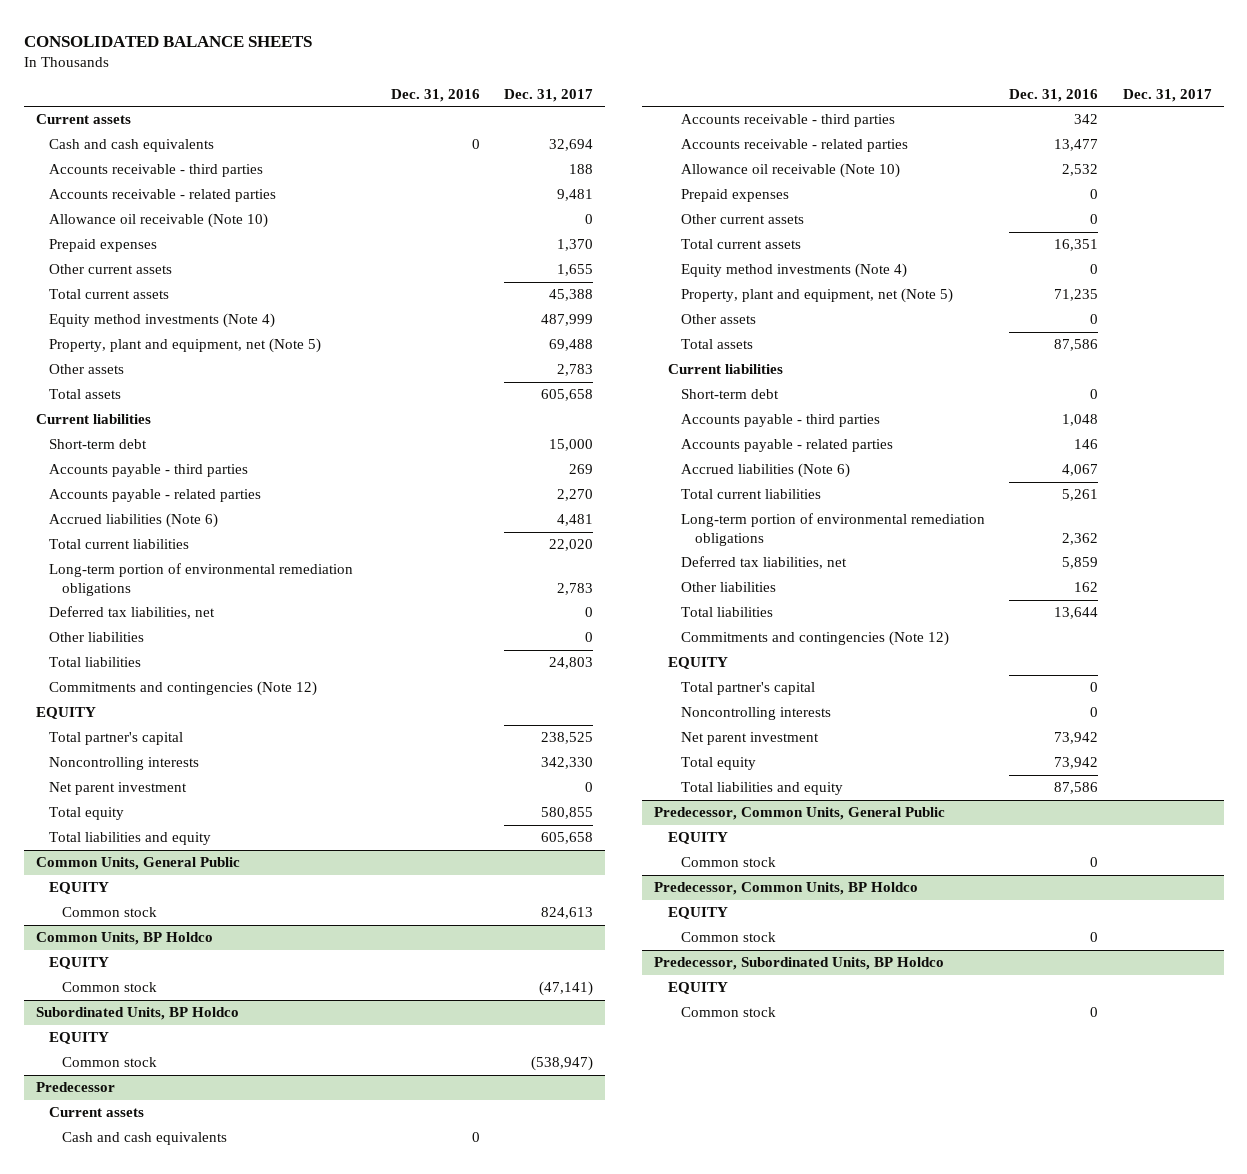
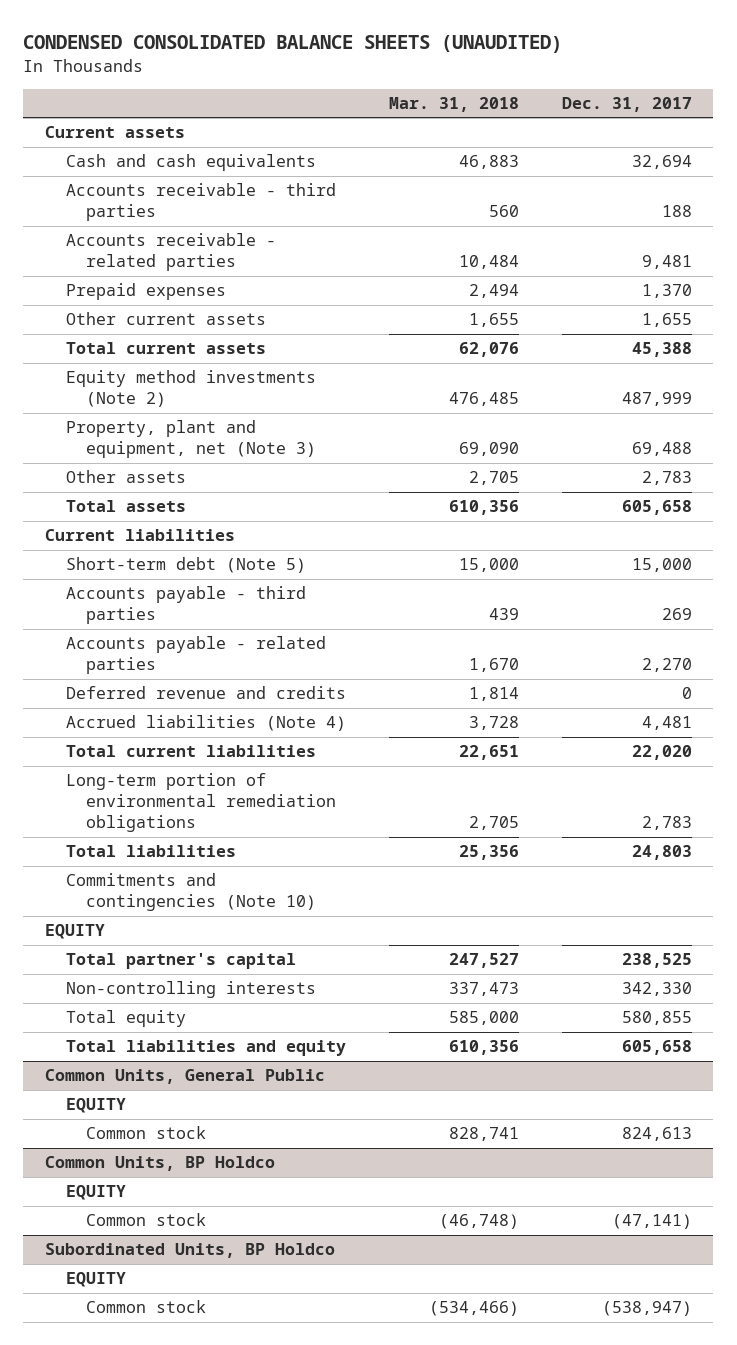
- CONSOLIDATED BALANCE SHEETS
+ CONDENSED CONSOLIDATED BALANCE SHEETS (UNAUDITED)
- | Dec. 31, 2016 | Dec. 31, 2017
+ | Mar. 31, 2018 | Dec. 31, 2017
- Allowance oil receivable (Note 10) | | 0
- Equity method investments (Note 4) | | 487,999
- Property, plant and equipment, net (Note 5) | | 69,488
+ Equity method investments (Note 2) | 476,485 | 487,999
+ Property, plant and equipment, net (Note 3) | 69,090 | 69,488
- Short-term debt | | 15,000
+ Short-term debt (Note 5) | 15,000 | 15,000
- Accrued liabilities (Note 6) | | 4,481
+ Deferred revenue and credits | 1,814 | 0
+ Accrued liabilities (Note 4) | 3,728 | 4,481
- Deferred tax liabilities, net | | 0
- Other liabilities | | 0
- Commitments and contingencies (Note 12)
+ Commitments and contingencies (Note 10)
- Noncontrolling interests | | 342,330
- Net parent investment | | 0
+ Non-controlling interests | 337,473 | 342,330
- Predecessor
- Current assets
- Cash and cash equivalents | 0 |
- Accounts receivable - third parties | 342 |
- Accounts receivable - related parties | 13,477 |
- Allowance oil receivable (Note 10) | 2,532 |
- Prepaid expenses | 0 |
- Other current assets | 0 |
- Total current assets | 16,351 |
- Equity method investments (Note 4) | 0 |
- Property, plant and equipment, net (Note 5) | 71,235 |
- Other assets | 0 |
- Total assets | 87,586 |
- Current liabilities
- Short-term debt | 0 |
- Accounts payable - third parties | 1,048 |
- Accounts payable - related parties | 146 |
- Accrued liabilities (Note 6) | 4,067 |
- Total current liabilities | 5,261 |
- Long-term portion of environmental remediation obligations | 2,362 |
- Deferred tax liabilities, net | 5,859 |
- Other liabilities | 162 |
- Total liabilities | 13,644 |
- Commitments and contingencies (Note 12)
- EQUITY
- Total partner's capital | 0 |
- Noncontrolling interests | 0 |
- Net parent investment | 73,942 |
- Total equity | 73,942 |
- Total liabilities and equity | 87,586 |
- Predecessor, Common Units, General Public
- EQUITY
- Common stock | 0 |
- Predecessor, Common Units, BP Holdco
- EQUITY
- Common stock | 0 |
- Predecessor, Subordinated Units, BP Holdco
- EQUITY
- Common stock | 0 |

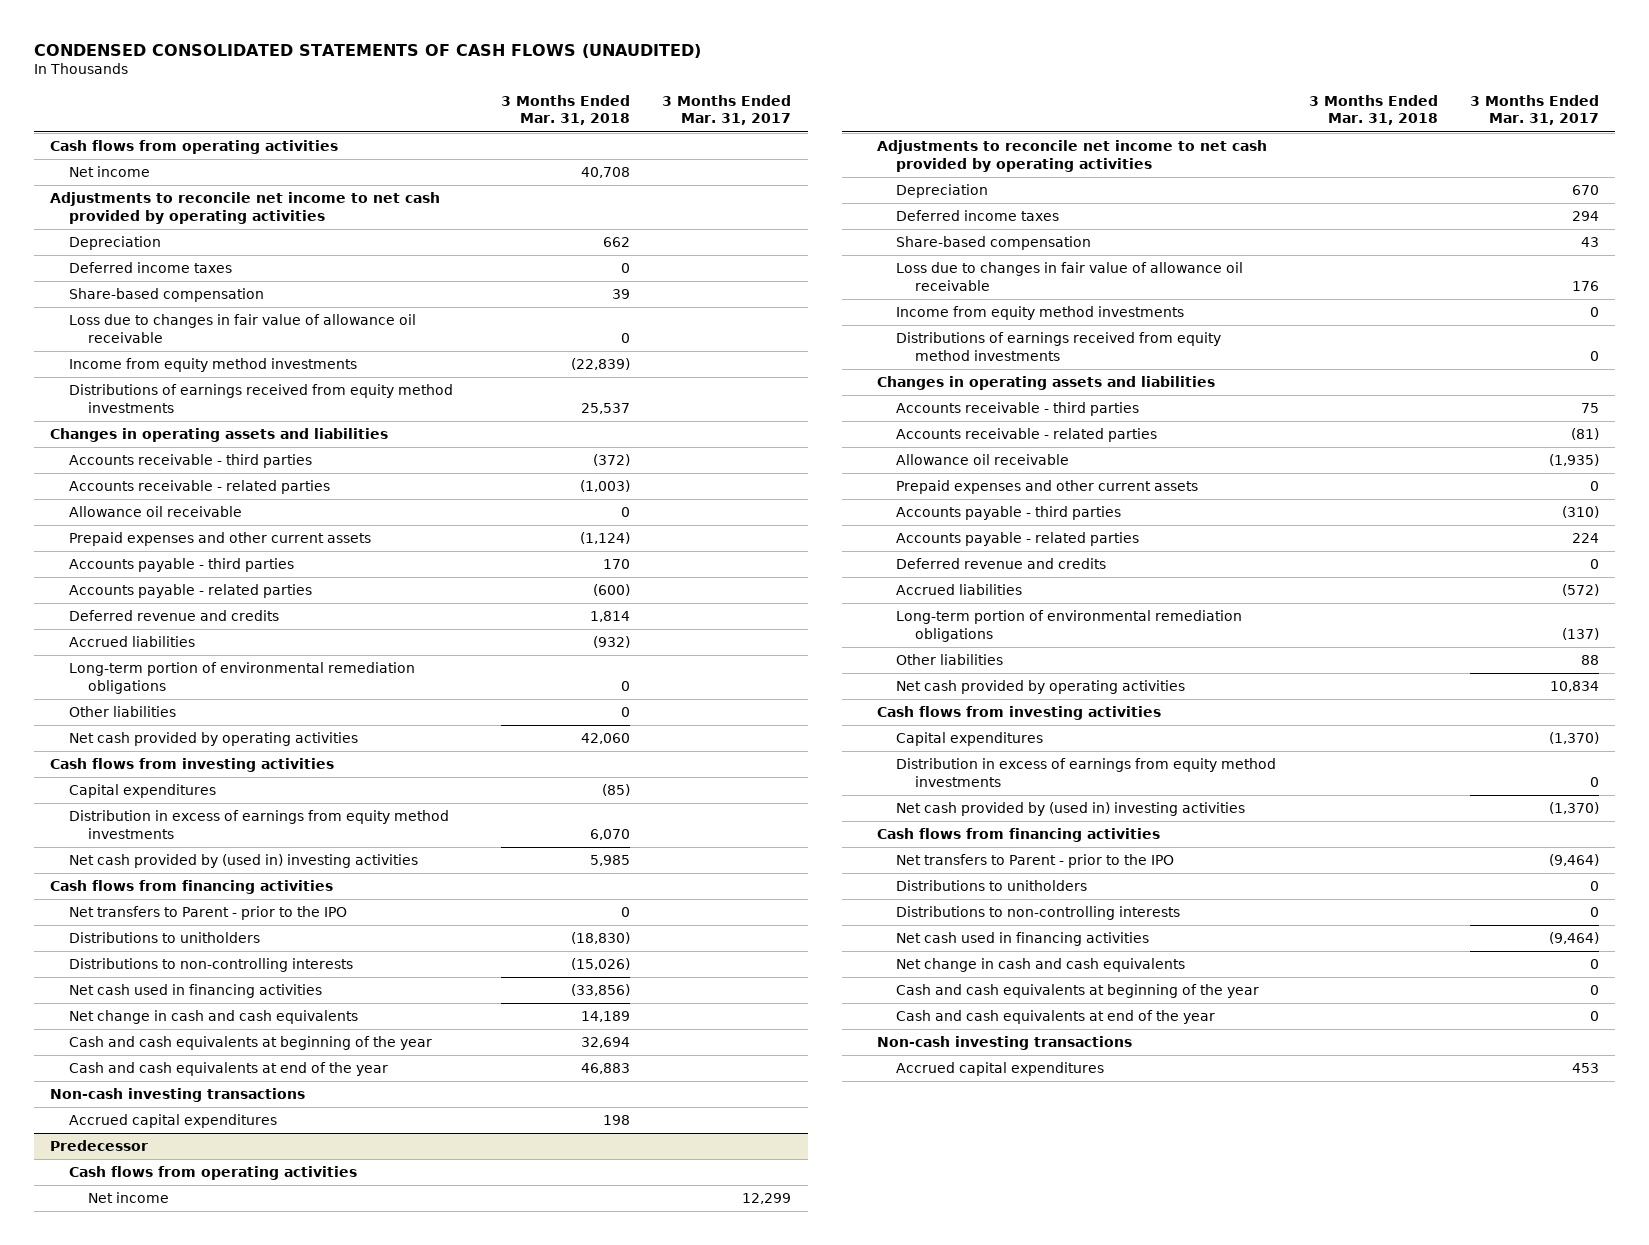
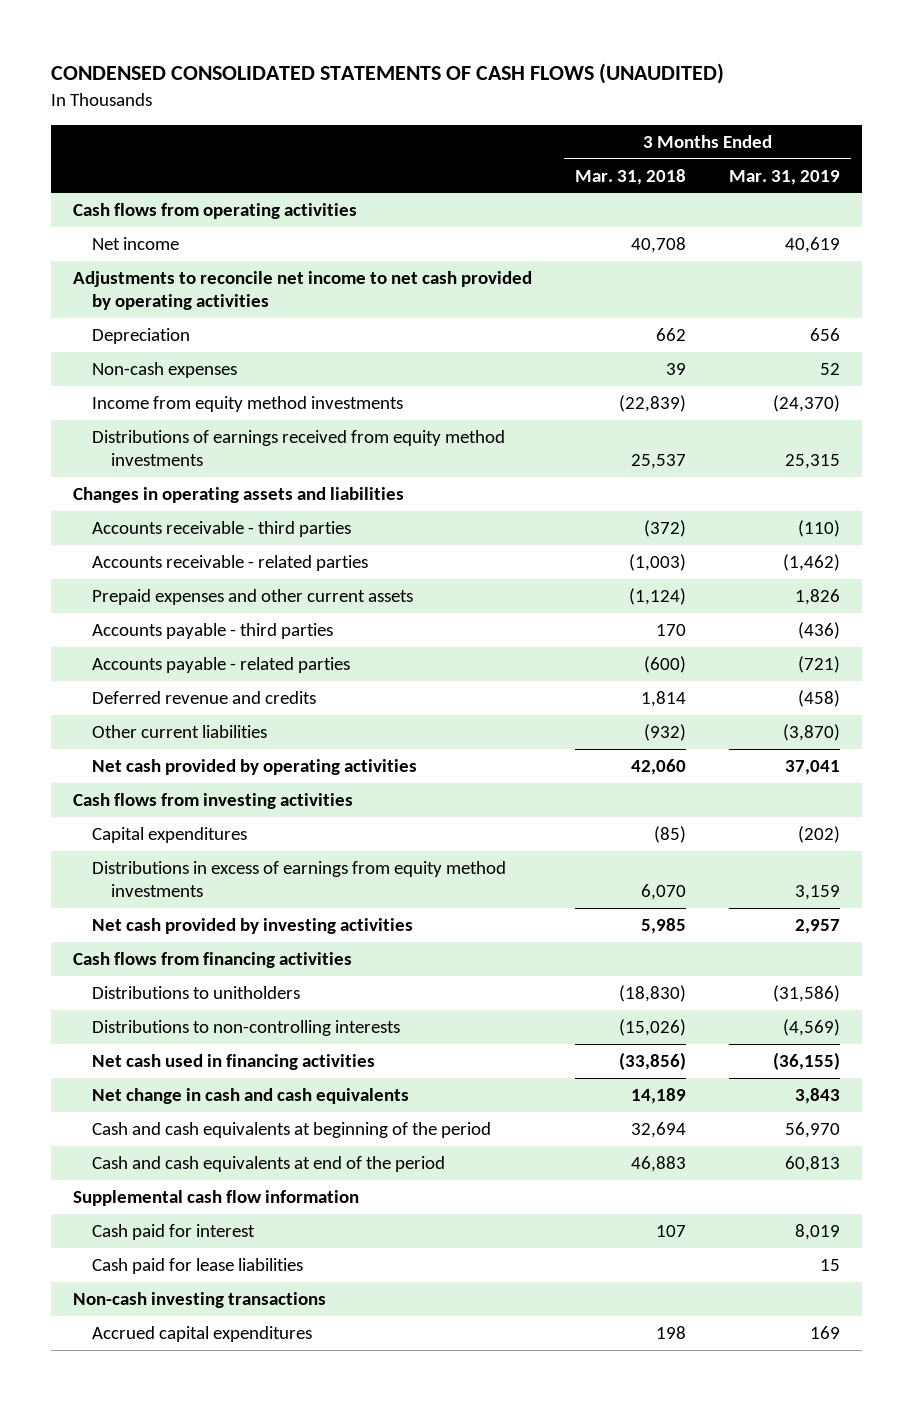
- | 3 Months Ended Mar. 31, 2018 | 3 Months Ended Mar. 31, 2017
+ | 3 Months Ended Mar. 31, 2018 | 3 Months Ended Mar. 31, 2019
- Deferred income taxes | 0 |
- Share-based compensation | 39 |
- Loss due to changes in fair value of allowance oil receivable | 0 |
+ Non-cash expenses | 39 | 52
- Allowance oil receivable | 0 |
- Accrued liabilities | (932) |
- Long-term portion of environmental remediation obligations | 0 |
- Other liabilities | 0 |
+ Other current liabilities | (932) | (3,870)
- Distribution in excess of earnings from equity method investments | 6,070 |
- Net cash provided by (used in) investing activities | 5,985 |
+ Distributions in excess of earnings from equity method investments | 6,070 | 3,159
+ Net cash provided by investing activities | 5,985 | 2,957
- Net transfers to Parent - prior to the IPO | 0 |
- Cash and cash equivalents at beginning of the year | 32,694 |
- Cash and cash equivalents at end of the year | 46,883 |
+ Cash and cash equivalents at beginning of the period | 32,694 | 56,970
+ Cash and cash equivalents at end of the period | 46,883 | 60,813
+ Supplemental cash flow information
+ Cash paid for interest | 107 | 8,019
+ Cash paid for lease liabilities | | 15
- Predecessor
- Cash flows from operating activities
- Net income | | 12,299
- Adjustments to reconcile net income to net cash provided by operating activities
- Depreciation | | 670
- Deferred income taxes | | 294
- Share-based compensation | | 43
- Loss due to changes in fair value of allowance oil receivable | | 176
- Income from equity method investments | | 0
- Distributions of earnings received from equity method investments | | 0
- Changes in operating assets and liabilities
- Accounts receivable - third parties | | 75
- Accounts receivable - related parties | | (81)
- Allowance oil receivable | | (1,935)
- Prepaid expenses and other current assets | | 0
- Accounts payable - third parties | | (310)
- Accounts payable - related parties | | 224
- Deferred revenue and credits | | 0
- Accrued liabilities | | (572)
- Long-term portion of environmental remediation obligations | | (137)
- Other liabilities | | 88
- Net cash provided by operating activities | | 10,834
- Cash flows from investing activities
- Capital expenditures | | (1,370)
- Distribution in excess of earnings from equity method investments | | 0
- Net cash provided by (used in) investing activities | | (1,370)
- Cash flows from financing activities
- Net transfers to Parent - prior to the IPO | | (9,464)
- Distributions to unitholders | | 0
- Distributions to non-controlling interests | | 0
- Net cash used in financing activities | | (9,464)
- Net change in cash and cash equivalents | | 0
- Cash and cash equivalents at beginning of the year | | 0
- Cash and cash equivalents at end of the year | | 0
- Non-cash investing transactions
- Accrued capital expenditures | | 453

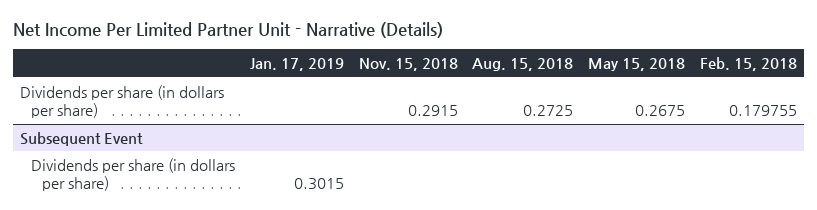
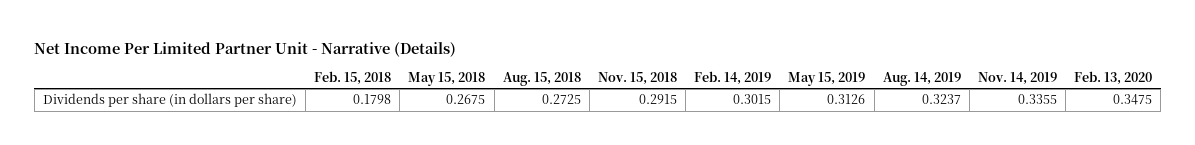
- | Jan. 17, 2019 | Nov. 15, 2018 | Aug. 15, 2018 | May 15, 2018 | Feb. 15, 2018
+ | Feb. 15, 2018 | May 15, 2018 | Aug. 15, 2018 | Nov. 15, 2018 | Feb. 14, 2019 | May 15, 2019 | Aug. 14, 2019 | Nov. 14, 2019 | Feb. 13, 2020
- Dividends per share (in dollars per share) | | 0.2915 | 0.2725 | 0.2675 | 0.179755
- Subsequent Event
- Dividends per share (in dollars per share) | 0.3015 | | | |
+ Dividends per share (in dollars per share) | 0.1798 | 0.2675 | 0.2725 | 0.2915 | 0.3015 | 0.3126 | 0.3237 | 0.3355 | 0.3475

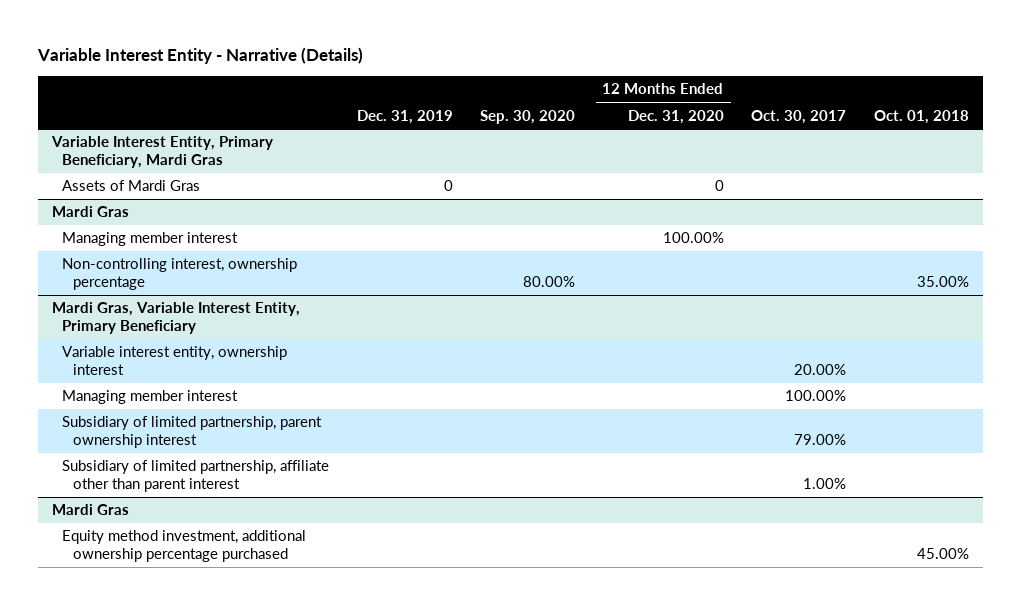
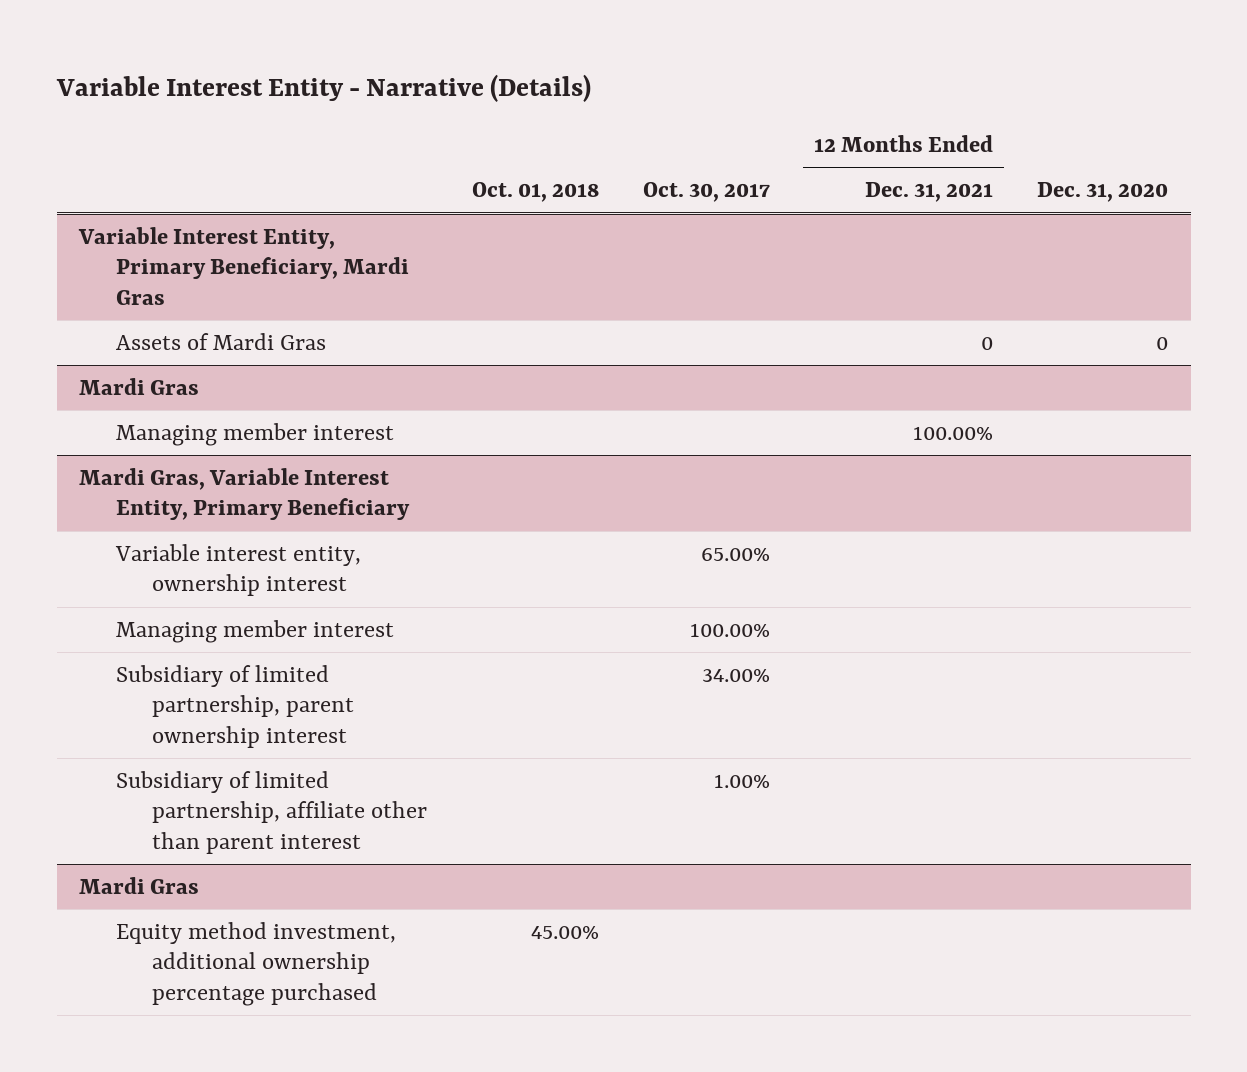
- | Dec. 31, 2019 | Sep. 30, 2020 | 12 Months Ended Dec. 31, 2020 | Oct. 30, 2017 | Oct. 01, 2018
+ | Oct. 01, 2018 | Oct. 30, 2017 | 12 Months Ended Dec. 31, 2021 | Dec. 31, 2020
@ Mardi Gras
- Non-controlling interest, ownership percentage | | 80.00% | | | 35.00%
@ Mardi Gras, Variable Interest Entity, Primary Beneficiary
- Variable interest entity, ownership interest | | | | 20.00% |
+ Variable interest entity, ownership interest | | 65.00% | |
- Subsidiary of limited partnership, parent ownership interest | | | | 79.00% |
+ Subsidiary of limited partnership, parent ownership interest | | 34.00% | |

